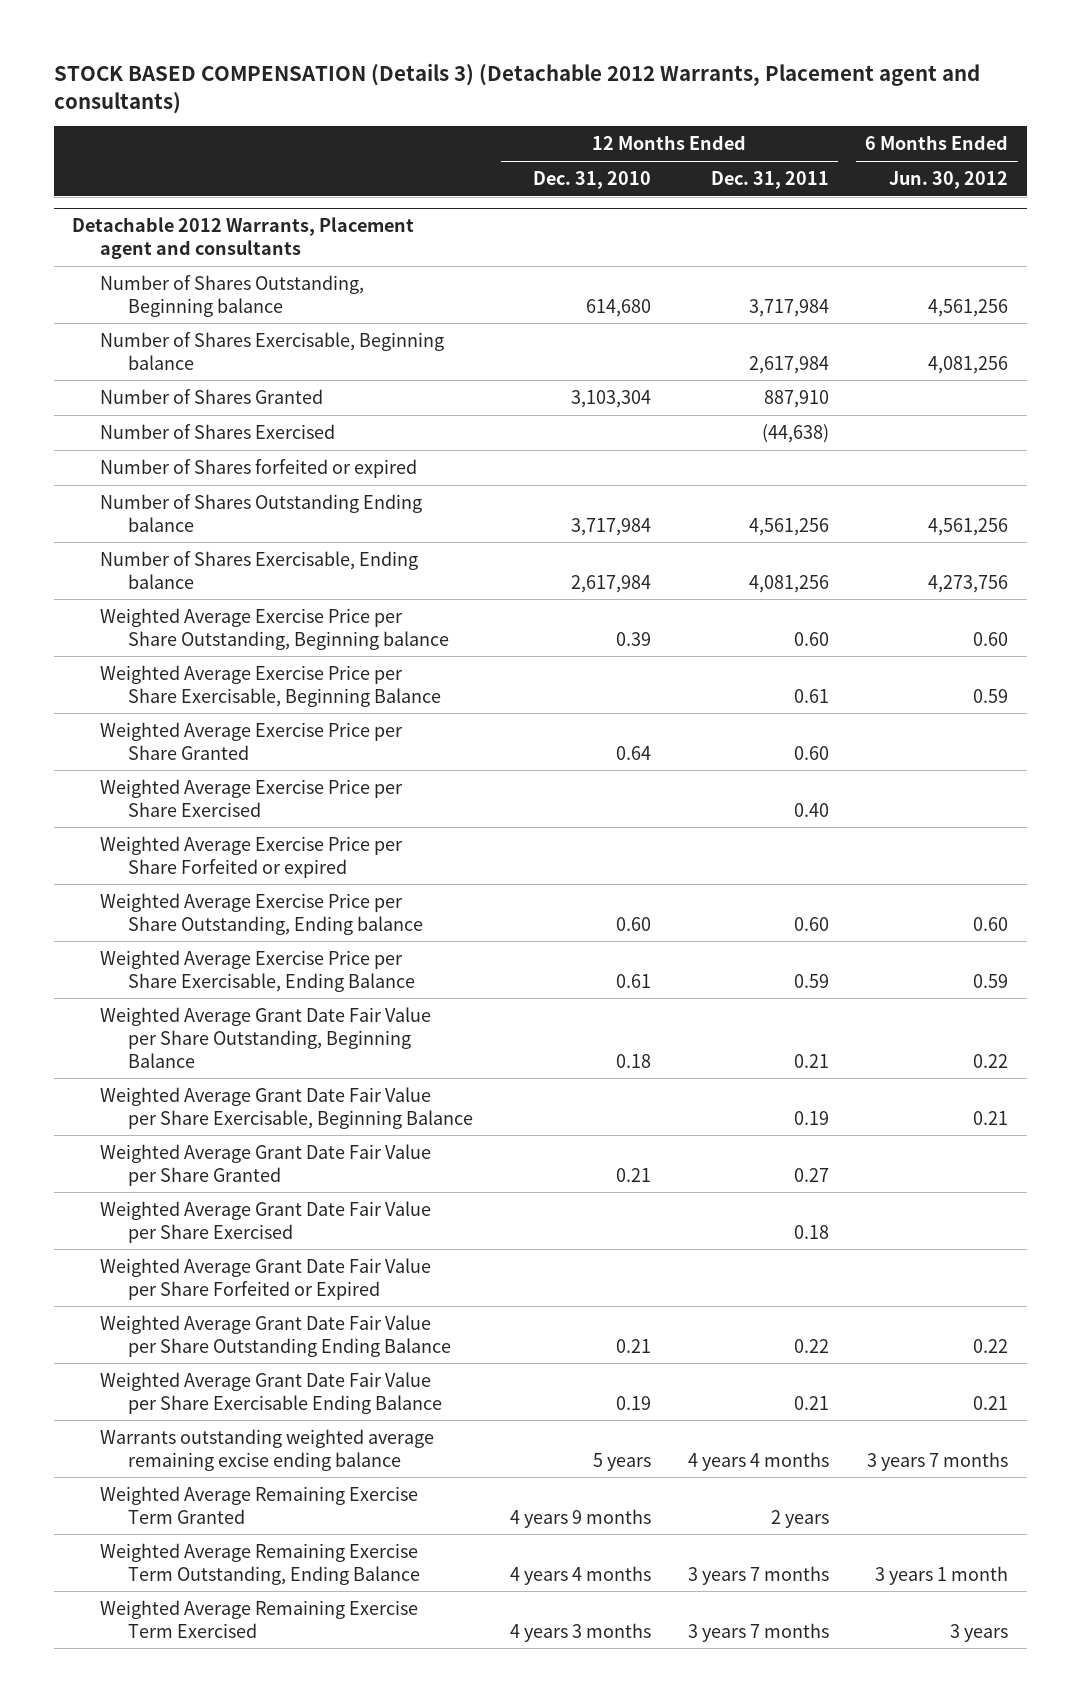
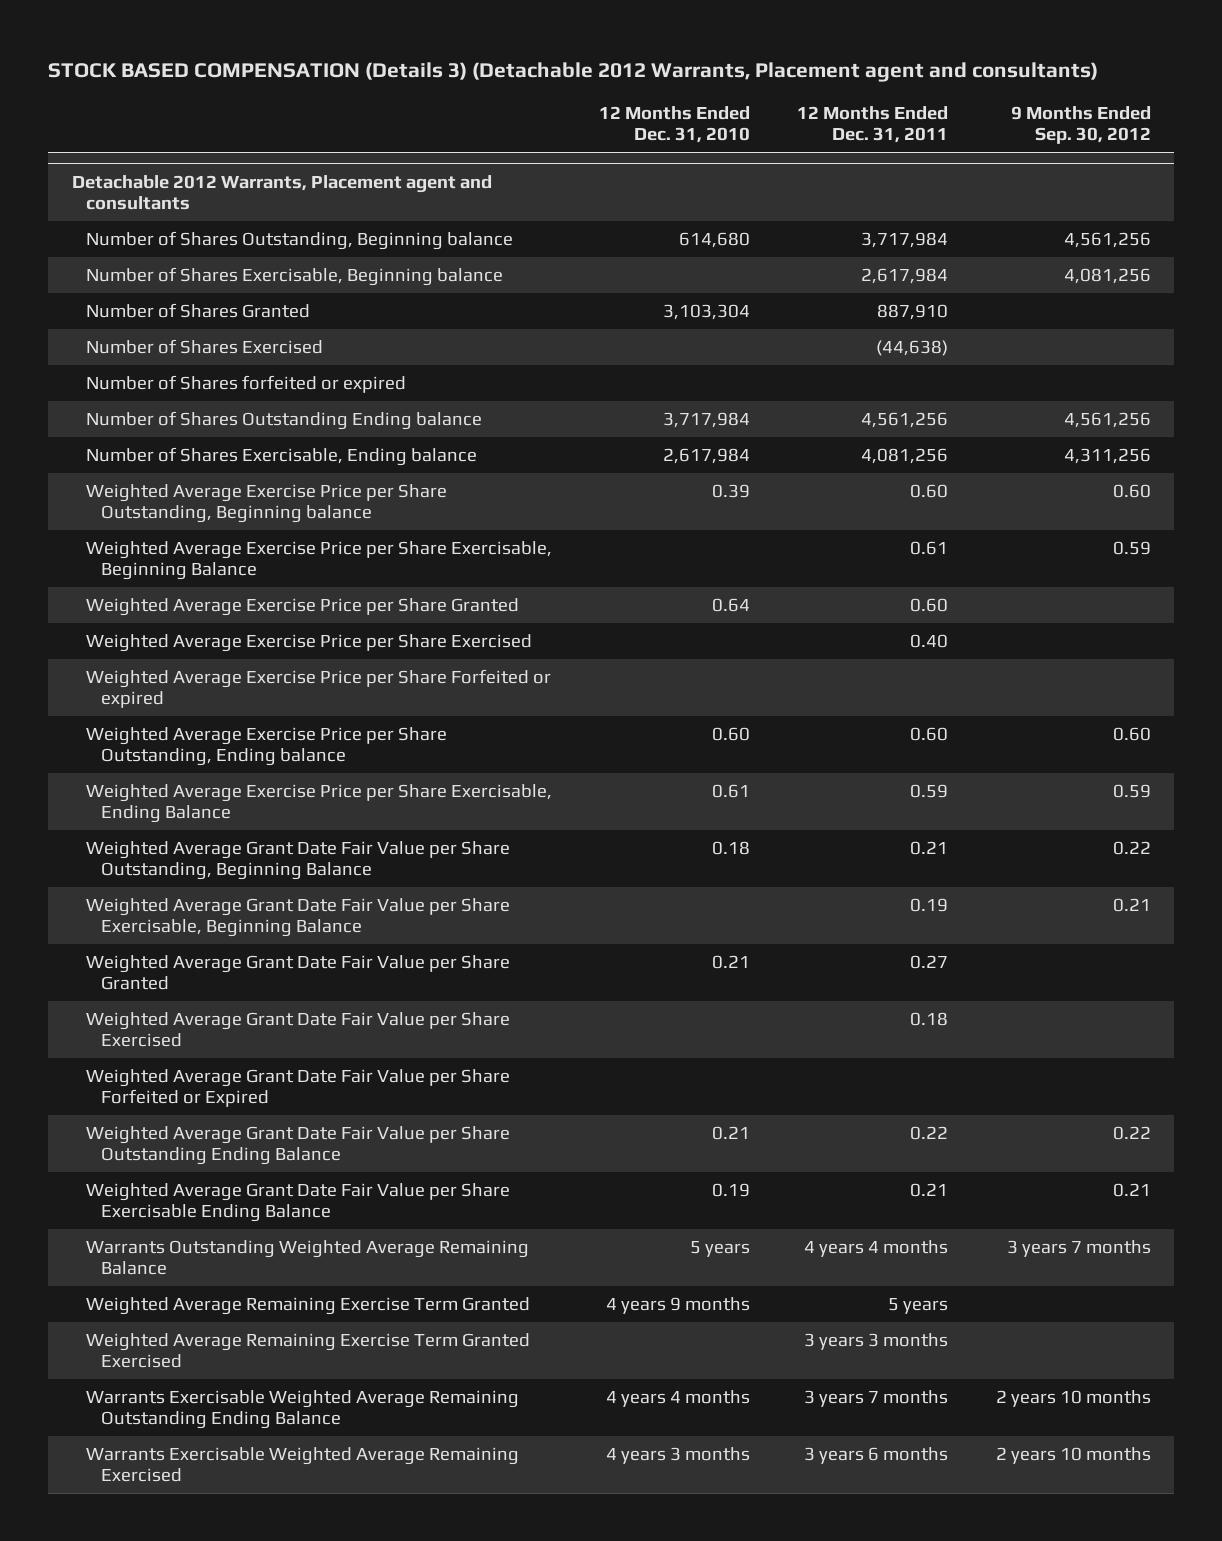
- | 12 Months Ended Dec. 31, 2010 | 12 Months Ended Dec. 31, 2011 | 6 Months Ended Jun. 30, 2012
+ | 12 Months Ended Dec. 31, 2010 | 12 Months Ended Dec. 31, 2011 | 9 Months Ended Sep. 30, 2012
@ Detachable 2012 Warrants, Placement agent and consultants
- Warrants outstanding weighted average remaining excise ending balance | 5 years | 4 years 4 months | 3 years 7 months
- Weighted Average Remaining Exercise Term Granted | 4 years 9 months | 2 years |
- Weighted Average Remaining Exercise Term Outstanding, Ending Balance | 4 years 4 months | 3 years 7 months | 3 years 1 month
- Weighted Average Remaining Exercise Term Exercised | 4 years 3 months | 3 years 7 months | 3 years
+ Warrants Outstanding Weighted Average Remaining Balance | 5 years | 4 years 4 months | 3 years 7 months
+ Weighted Average Remaining Exercise Term Granted | 4 years 9 months | 5 years |
+ Weighted Average Remaining Exercise Term Granted Exercised | | 3 years 3 months |
+ Warrants Exercisable Weighted Average Remaining Outstanding Ending Balance | 4 years 4 months | 3 years 7 months | 2 years 10 months
+ Warrants Exercisable Weighted Average Remaining Exercised | 4 years 3 months | 3 years 6 months | 2 years 10 months

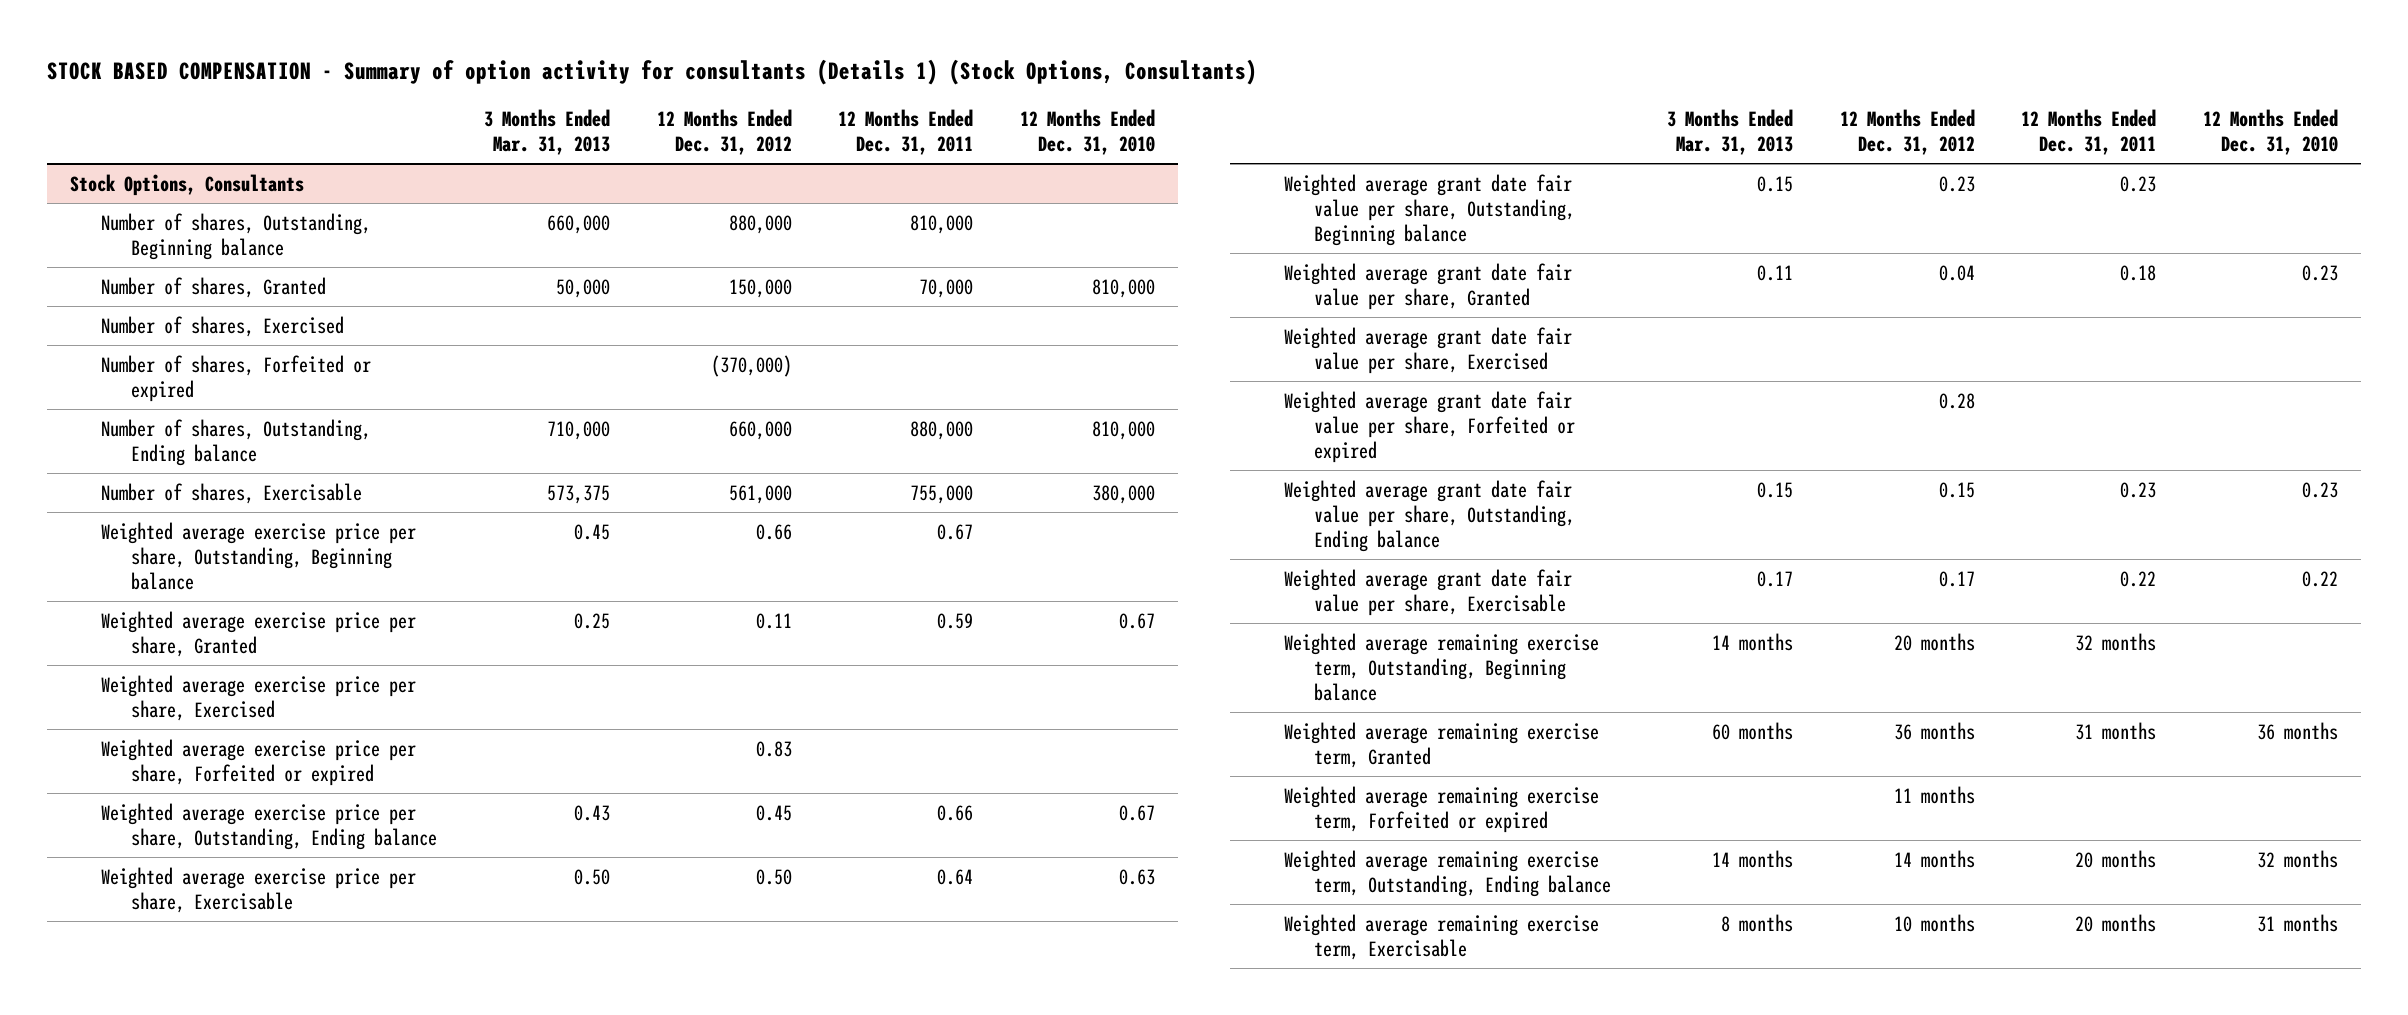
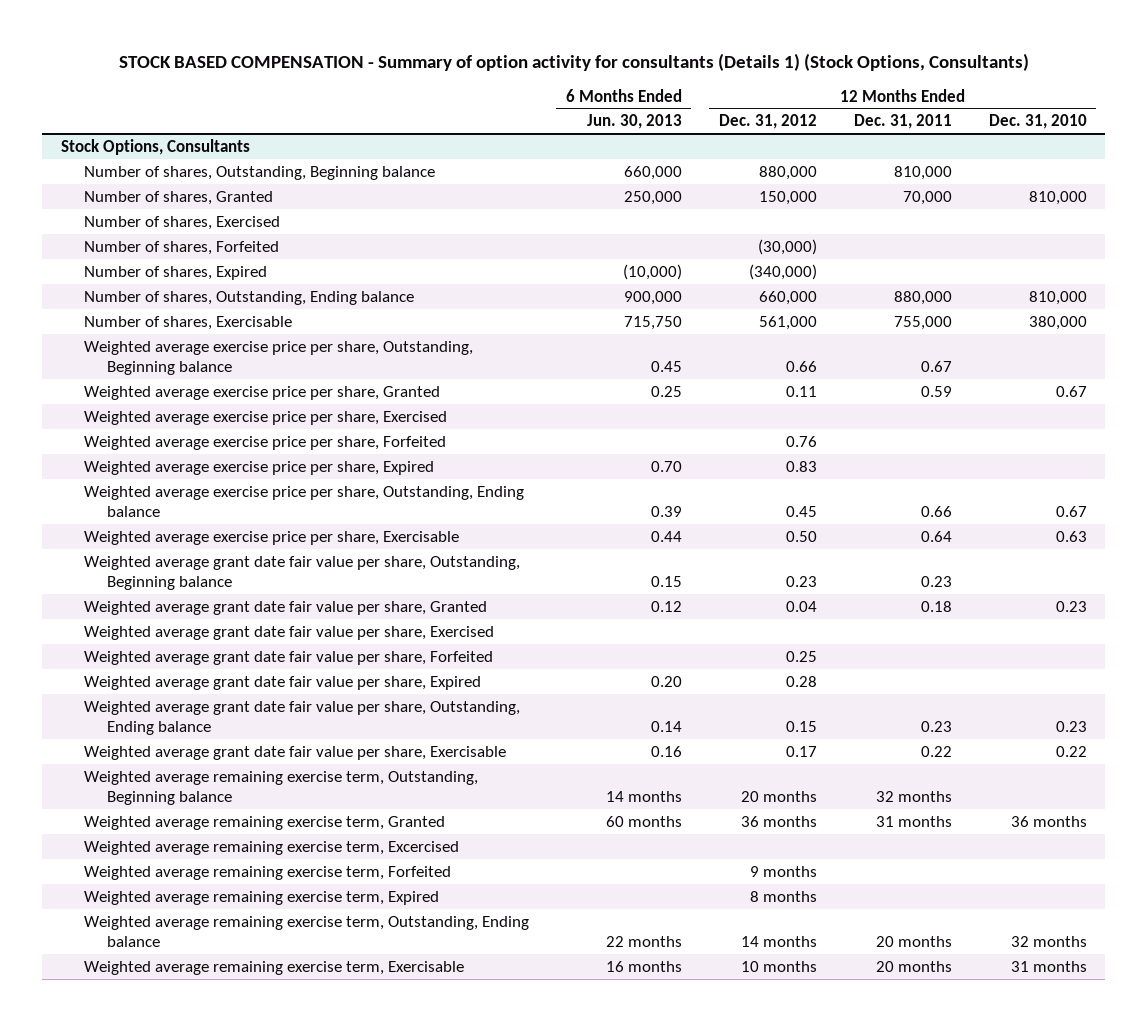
- | 3 Months Ended Mar. 31, 2013 | 12 Months Ended Dec. 31, 2012 | 12 Months Ended Dec. 31, 2011 | 12 Months Ended Dec. 31, 2010
+ | 6 Months Ended Jun. 30, 2013 | 12 Months Ended Dec. 31, 2012 | 12 Months Ended Dec. 31, 2011 | 12 Months Ended Dec. 31, 2010
@ Stock Options, Consultants
- Number of shares, Forfeited or expired | | (370,000) | |
+ Number of shares, Forfeited | | (30,000) | |
+ Number of shares, Expired | (10,000) | (340,000) | |
- Weighted average exercise price per share, Forfeited or expired | | 0.83 | |
+ Weighted average exercise price per share, Forfeited | | 0.76 | |
+ Weighted average exercise price per share, Expired | 0.70 | 0.83 | |
- Weighted average grant date fair value per share, Forfeited or expired | | 0.28 | |
+ Weighted average grant date fair value per share, Forfeited | | 0.25 | |
+ Weighted average grant date fair value per share, Expired | 0.20 | 0.28 | |
- Weighted average remaining exercise term, Forfeited or expired | | 11 months | |
+ Weighted average remaining exercise term, Excercised
+ Weighted average remaining exercise term, Forfeited | | 9 months | |
+ Weighted average remaining exercise term, Expired | | 8 months | |

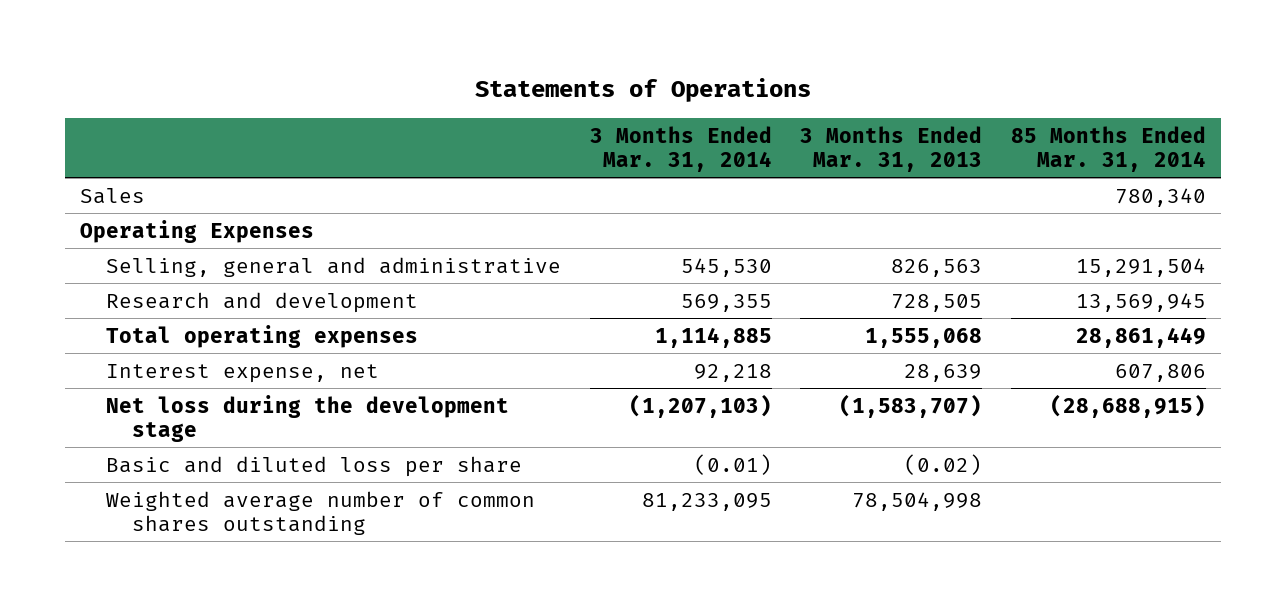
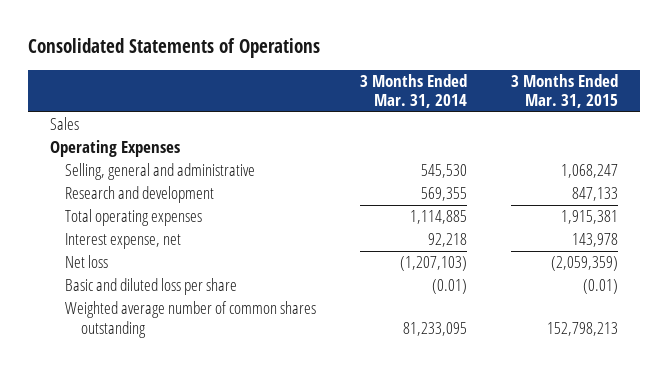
- Statements of Operations
+ Consolidated Statements of Operations
- | 3 Months Ended Mar. 31, 2014 | 3 Months Ended Mar. 31, 2013 | 85 Months Ended Mar. 31, 2014
+ | 3 Months Ended Mar. 31, 2014 | 3 Months Ended Mar. 31, 2015
- Net loss during the development stage | (1,207,103) | (1,583,707) | (28,688,915)
+ Net loss | (1,207,103) | (2,059,359)

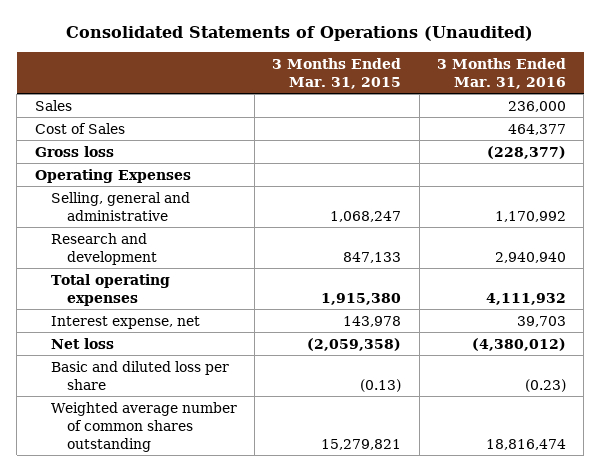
- Consolidated Statements of Operations
+ Consolidated Statements of Operations (Unaudited)
- | 3 Months Ended Mar. 31, 2014 | 3 Months Ended Mar. 31, 2015
+ | 3 Months Ended Mar. 31, 2015 | 3 Months Ended Mar. 31, 2016
+ Cost of Sales | | 464,377
+ Gross loss | | (228,377)
- Total operating expenses | 1,114,885 | 1,915,381
+ Total operating expenses | 1,915,380 | 4,111,932
- Net loss | (1,207,103) | (2,059,359)
- Basic and diluted loss per share | (0.01) | (0.01)
- Weighted average number of common shares outstanding | 81,233,095 | 152,798,213
+ Net loss | (2,059,358) | (4,380,012)
+ Basic and diluted loss per share | (0.13) | (0.23)
+ Weighted average number of common shares outstanding | 15,279,821 | 18,816,474

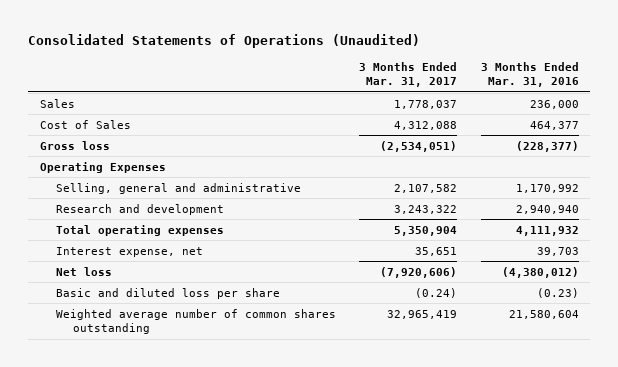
- | 3 Months Ended Mar. 31, 2015 | 3 Months Ended Mar. 31, 2016
+ | 3 Months Ended Mar. 31, 2017 | 3 Months Ended Mar. 31, 2016
- Weighted average number of common shares outstanding | 15,279,821 | 18,816,474
+ Weighted average number of common shares outstanding | 32,965,419 | 21,580,604

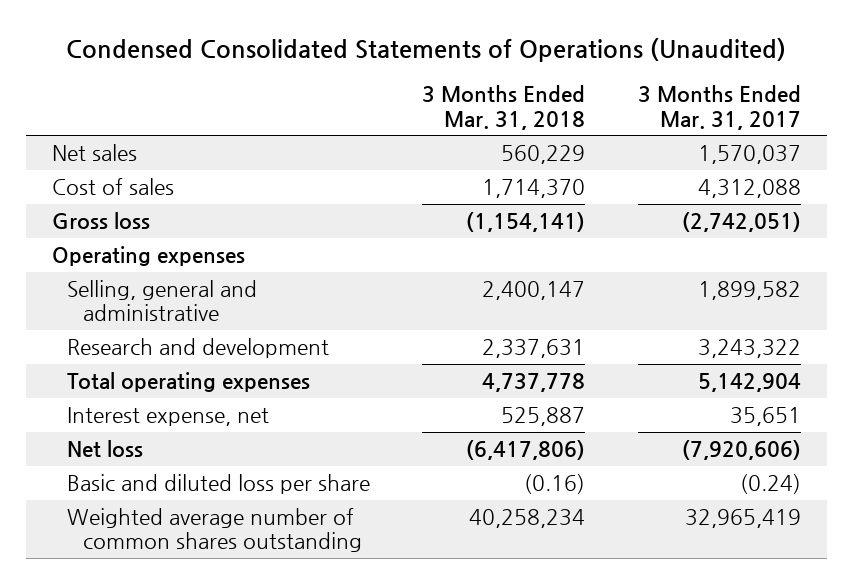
- Consolidated Statements of Operations (Unaudited)
+ Condensed Consolidated Statements of Operations (Unaudited)
- | 3 Months Ended Mar. 31, 2017 | 3 Months Ended Mar. 31, 2016
+ | 3 Months Ended Mar. 31, 2018 | 3 Months Ended Mar. 31, 2017
- Sales | 1,778,037 | 236,000
- Cost of Sales | 4,312,088 | 464,377
- Gross loss | (2,534,051) | (228,377)
- Operating Expenses
- Selling, general and administrative | 2,107,582 | 1,170,992
+ Net sales | 560,229 | 1,570,037
+ Cost of sales | 1,714,370 | 4,312,088
+ Gross loss | (1,154,141) | (2,742,051)
+ Operating expenses
+ Selling, general and administrative | 2,400,147 | 1,899,582
- Total operating expenses | 5,350,904 | 4,111,932
+ Total operating expenses | 4,737,778 | 5,142,904

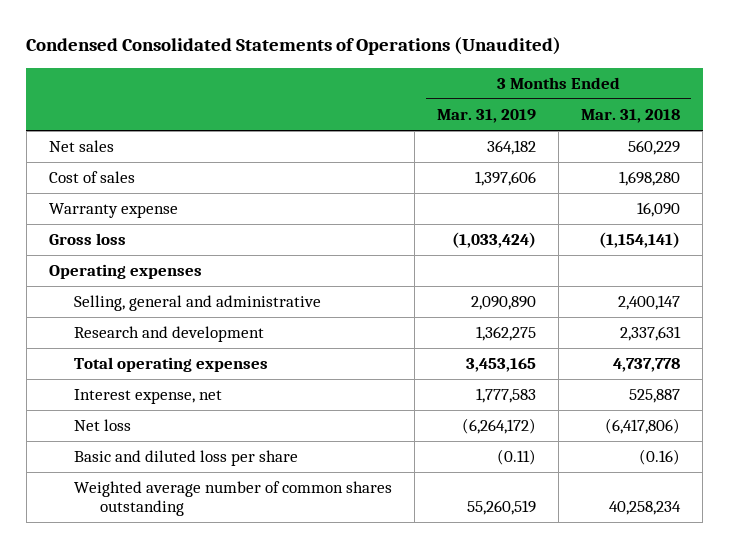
- | 3 Months Ended Mar. 31, 2018 | 3 Months Ended Mar. 31, 2017
+ | 3 Months Ended Mar. 31, 2019 | 3 Months Ended Mar. 31, 2018
- Cost of sales | 1,714,370 | 4,312,088
+ Cost of sales | 1,397,606 | 1,698,280
+ Warranty expense | | 16,090

